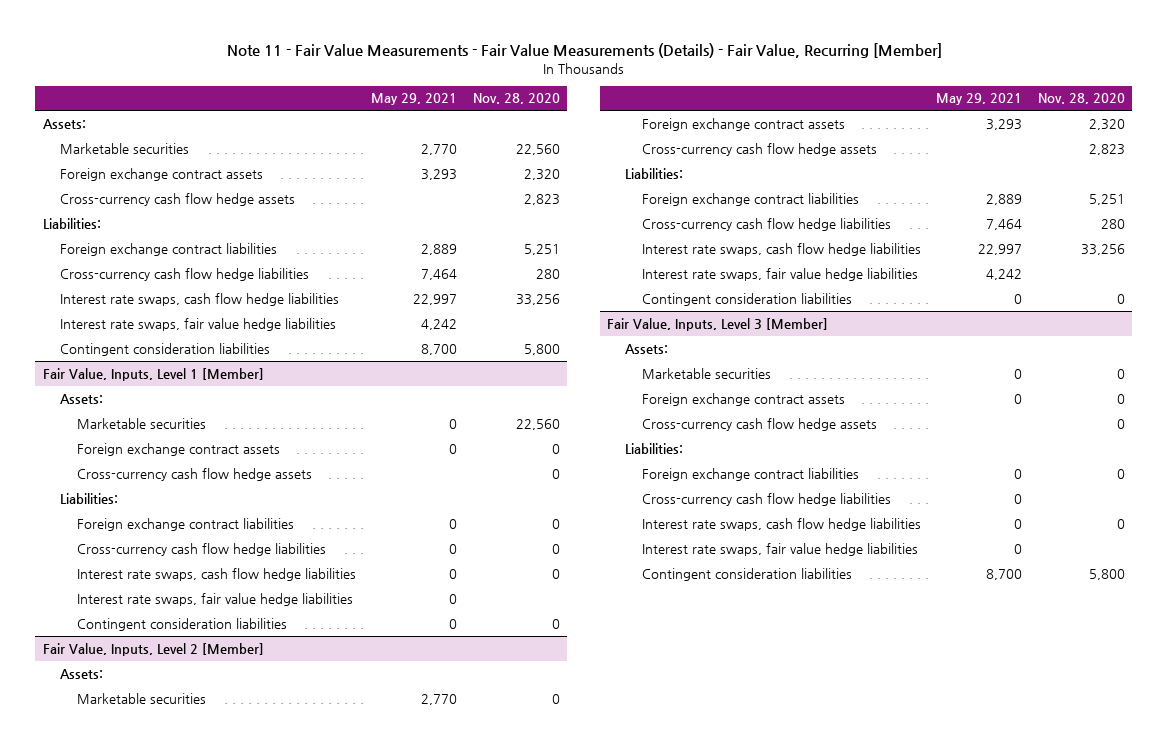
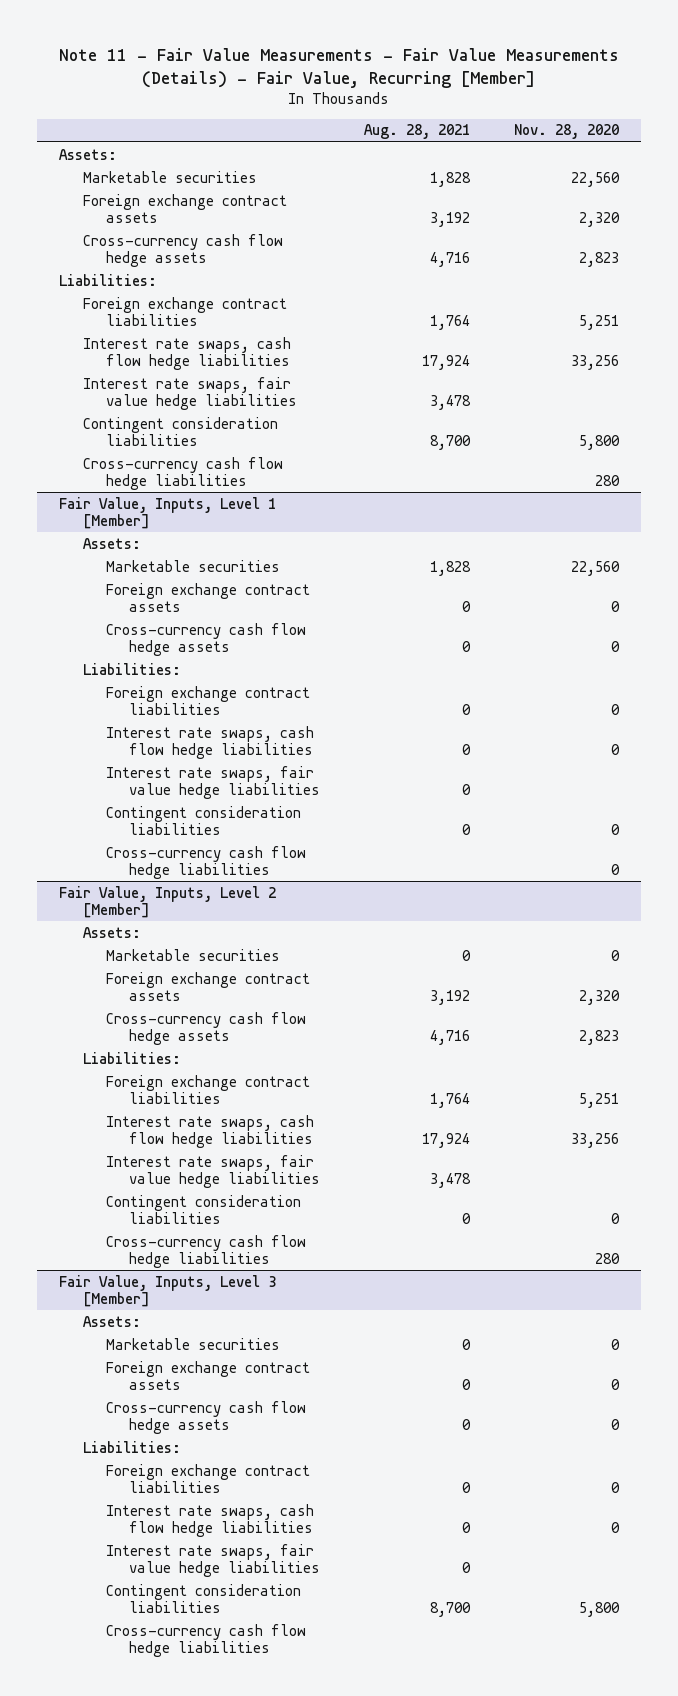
- | May 29, 2021 | Nov. 28, 2020
+ | Aug. 28, 2021 | Nov. 28, 2020
moved down: Cross-currency cash flow hedge liabilities | | 280
@ Fair Value, Inputs, Level 1 [Member]
moved down: Cross-currency cash flow hedge liabilities | | 0
@ Fair Value, Inputs, Level 2 [Member]
moved down: Cross-currency cash flow hedge liabilities | | 280
@ Fair Value, Inputs, Level 3 [Member]
moved down: Cross-currency cash flow hedge liabilities

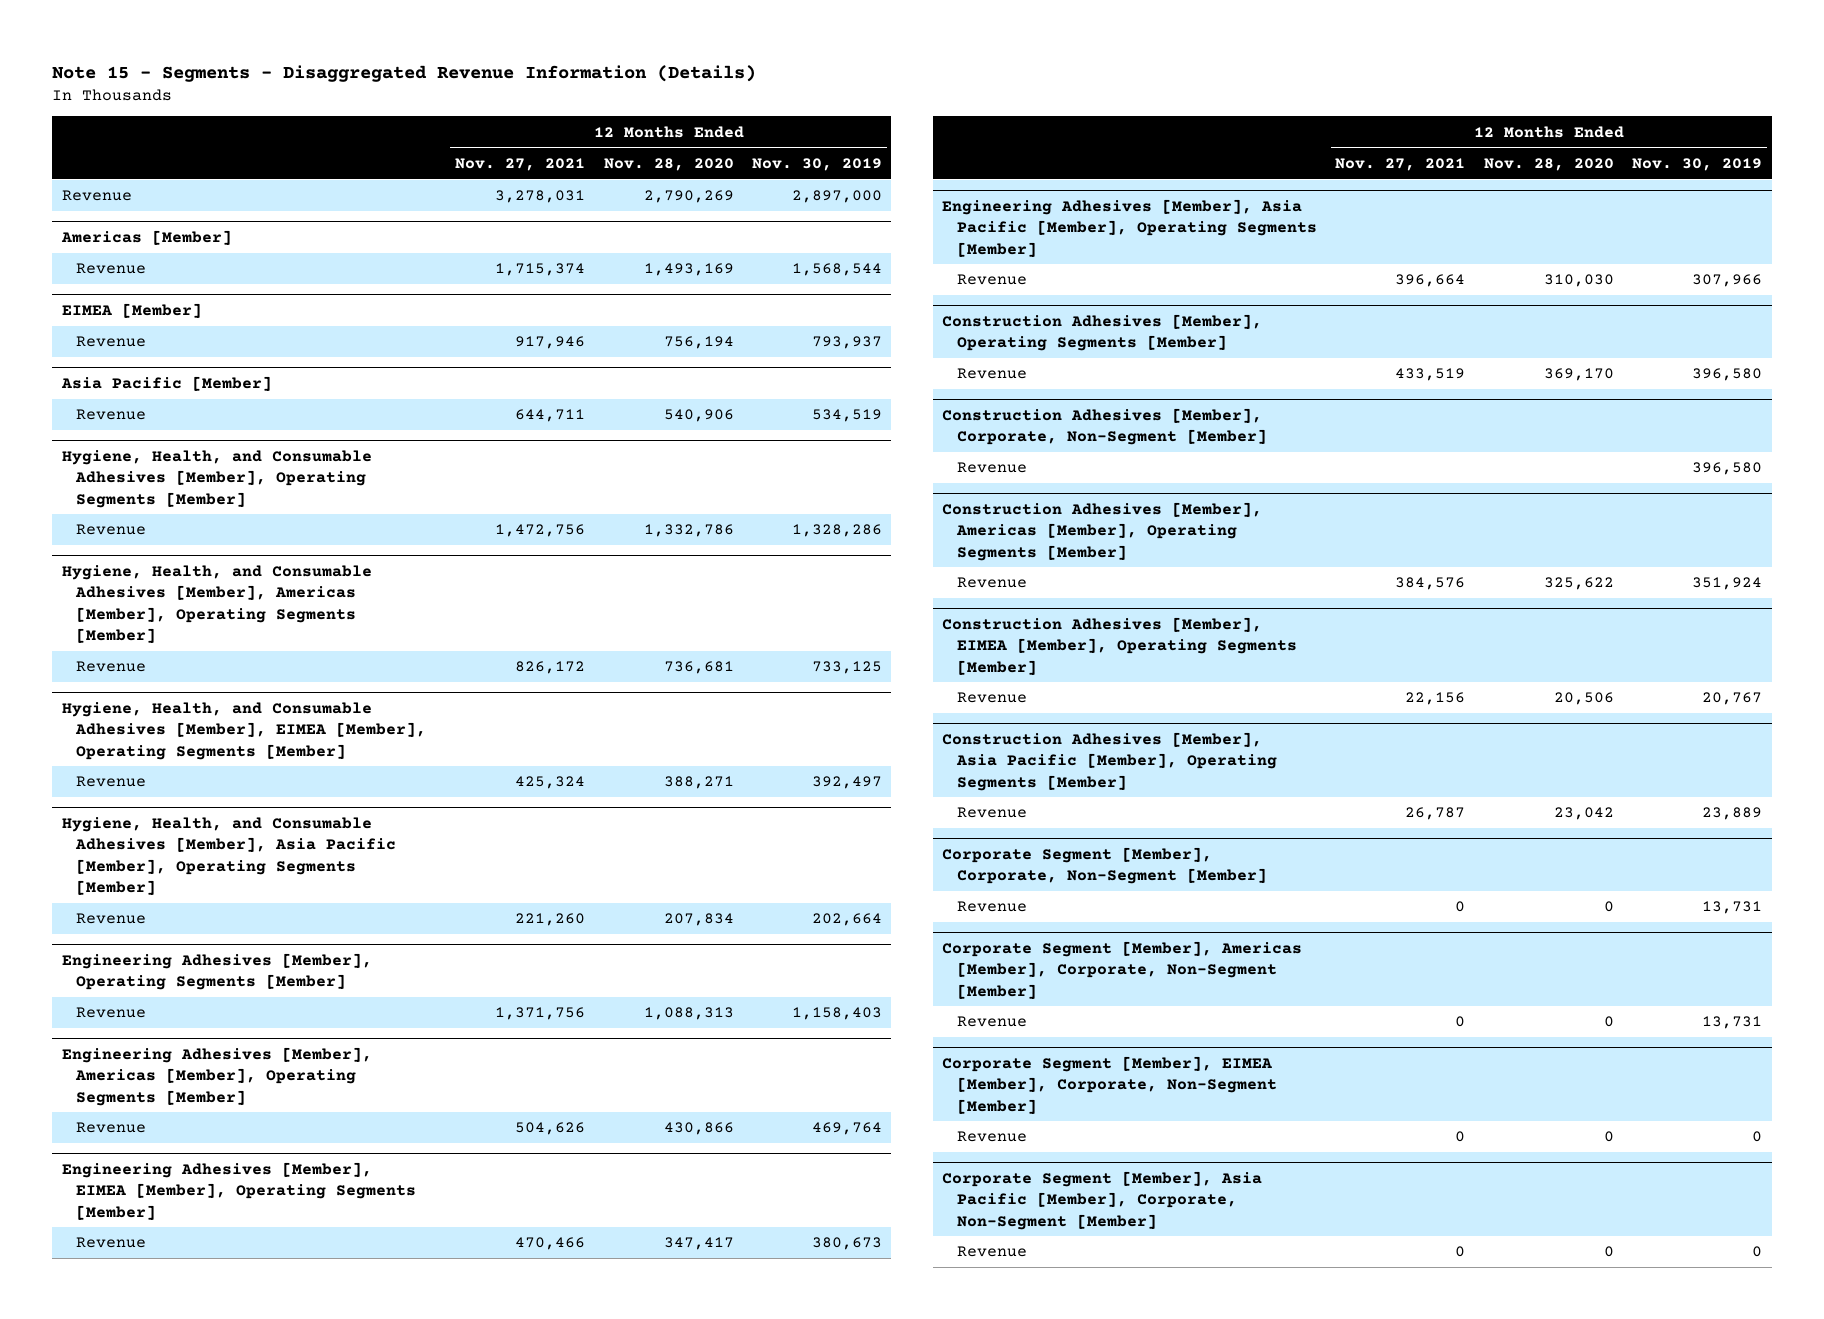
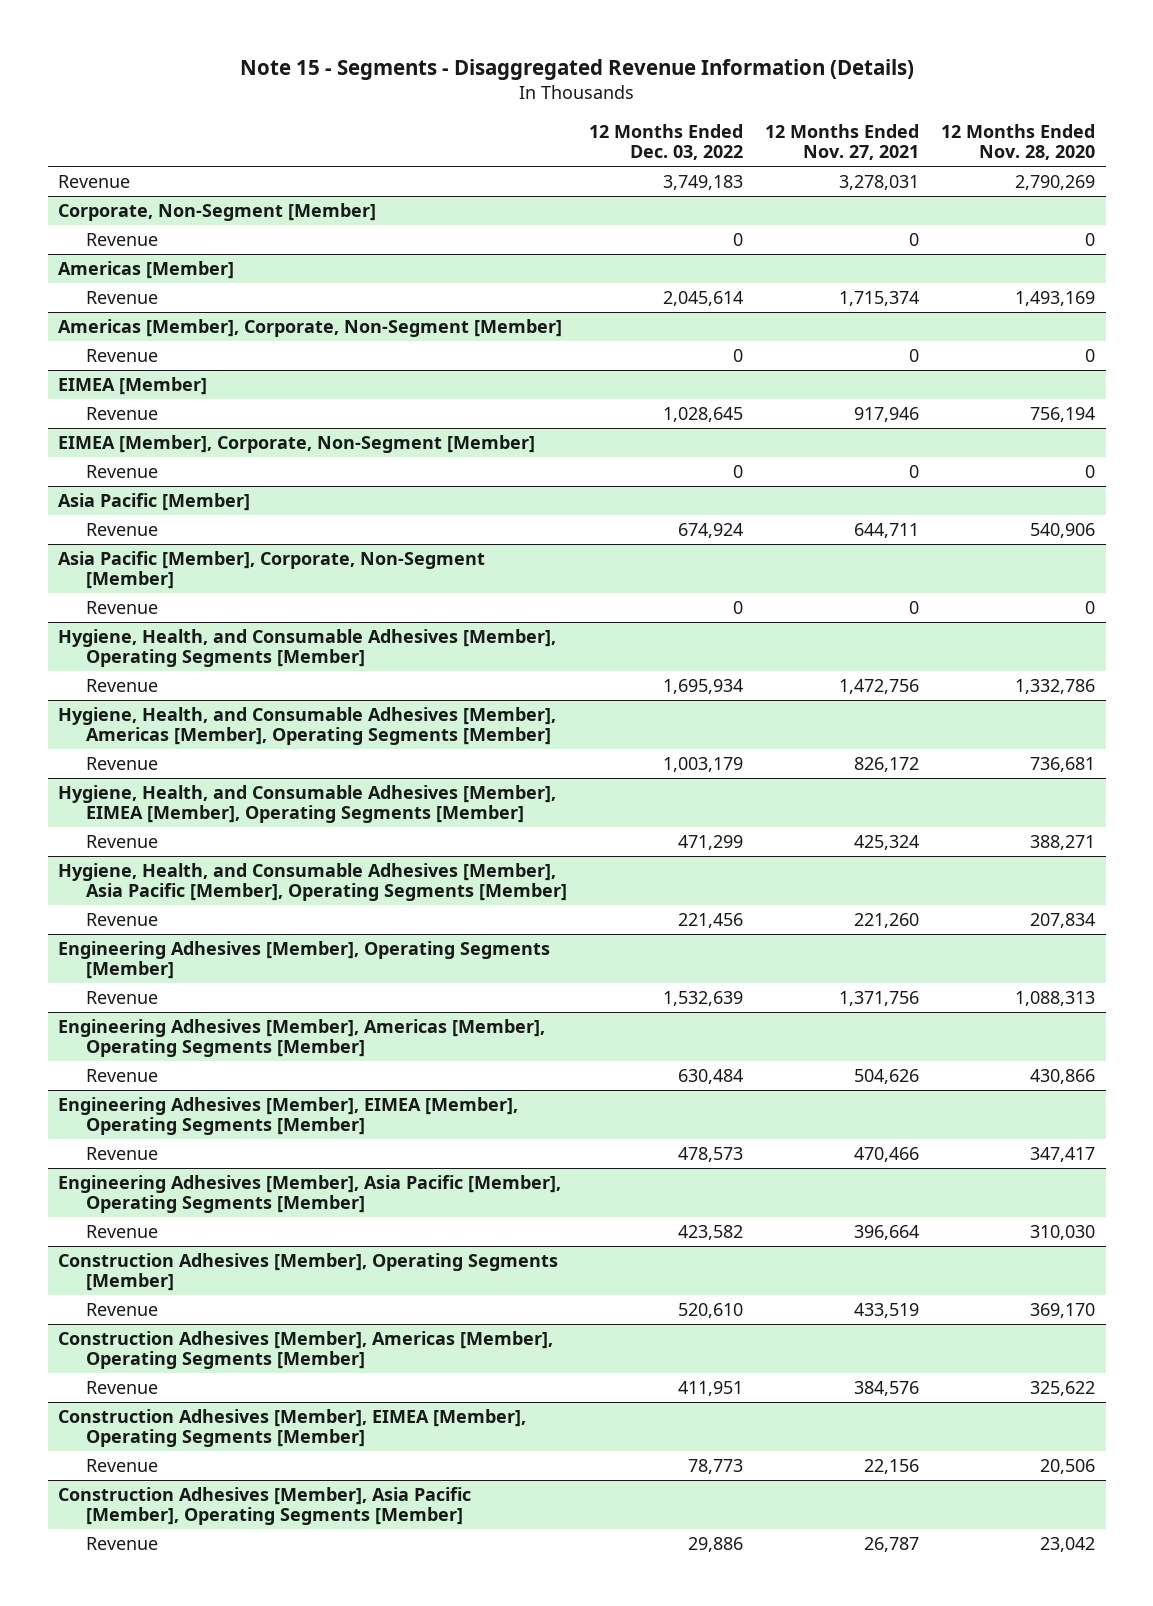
- | 12 Months Ended Nov. 27, 2021 | 12 Months Ended Nov. 28, 2020 | 12 Months Ended Nov. 30, 2019
+ | 12 Months Ended Dec. 03, 2022 | 12 Months Ended Nov. 27, 2021 | 12 Months Ended Nov. 28, 2020
+ Corporate, Non-Segment [Member]
+ Revenue | 0 | 0 | 0
+ Americas [Member], Corporate, Non-Segment [Member]
+ Revenue | 0 | 0 | 0
+ EIMEA [Member], Corporate, Non-Segment [Member]
+ Revenue | 0 | 0 | 0
+ Asia Pacific [Member], Corporate, Non-Segment [Member]
+ Revenue | 0 | 0 | 0
- Construction Adhesives [Member], Corporate, Non-Segment [Member]
- Revenue | | | 396,580
- Corporate Segment [Member], Corporate, Non-Segment [Member]
- Revenue | 0 | 0 | 13,731
- Corporate Segment [Member], Americas [Member], Corporate, Non-Segment [Member]
- Revenue | 0 | 0 | 13,731
- Corporate Segment [Member], EIMEA [Member], Corporate, Non-Segment [Member]
- Revenue | 0 | 0 | 0
- Corporate Segment [Member], Asia Pacific [Member], Corporate, Non-Segment [Member]
- Revenue | 0 | 0 | 0

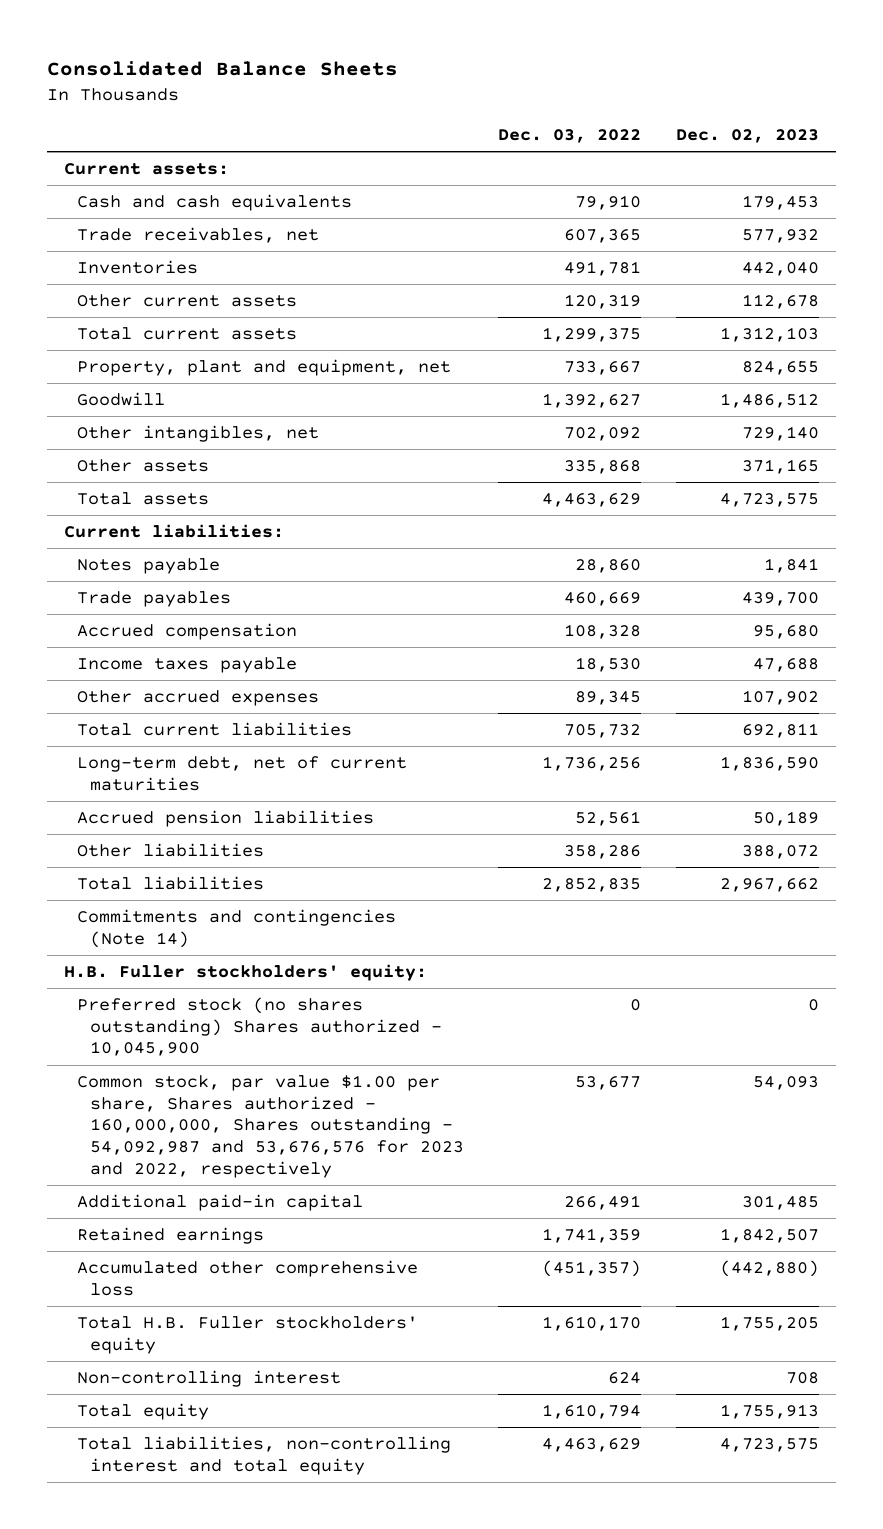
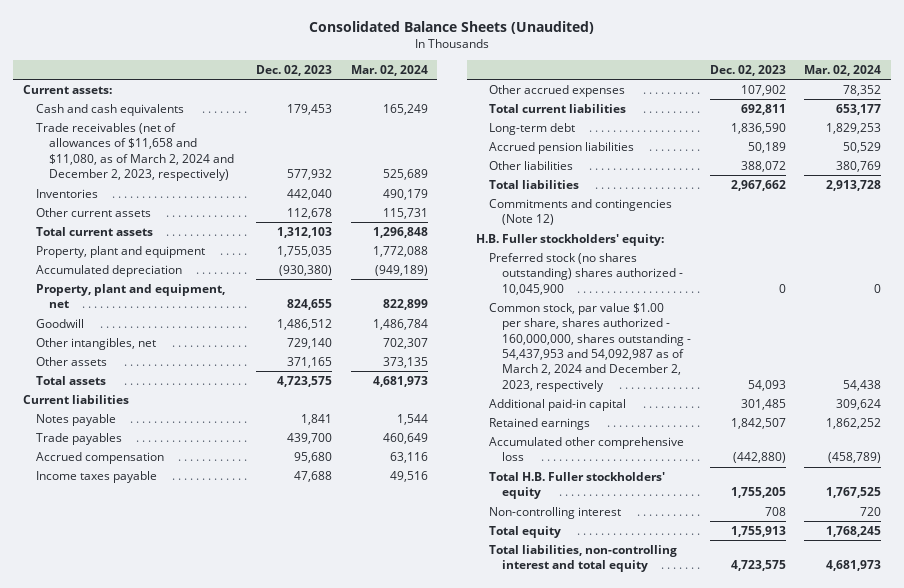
- Consolidated Balance Sheets
+ Consolidated Balance Sheets (Unaudited)
- | Dec. 03, 2022 | Dec. 02, 2023
+ | Dec. 02, 2023 | Mar. 02, 2024
- Trade receivables, net | 607,365 | 577,932
+ Trade receivables (net of allowances of $11,658 and $11,080, as of March 2, 2024 and December 2, 2023, respectively) | 577,932 | 525,689
+ Property, plant and equipment | 1,755,035 | 1,772,088
+ Accumulated depreciation | (930,380) | (949,189)
- Current liabilities:
+ Current liabilities
- Long-term debt, net of current maturities | 1,736,256 | 1,836,590
+ Long-term debt | 1,836,590 | 1,829,253
- Commitments and contingencies (Note 14)
+ Commitments and contingencies (Note 12)
- Preferred stock (no shares outstanding) Shares authorized - 10,045,900 | 0 | 0
- Common stock, par value $1.00 per share, Shares authorized - 160,000,000, Shares outstanding - 54,092,987 and 53,676,576 for 2023 and 2022, respectively | 53,677 | 54,093
+ Preferred stock (no shares outstanding) shares authorized - 10,045,900 | 0 | 0
+ Common stock, par value $1.00 per share, shares authorized - 160,000,000, shares outstanding - 54,437,953 and 54,092,987 as of March 2, 2024 and December 2, 2023, respectively | 54,093 | 54,438

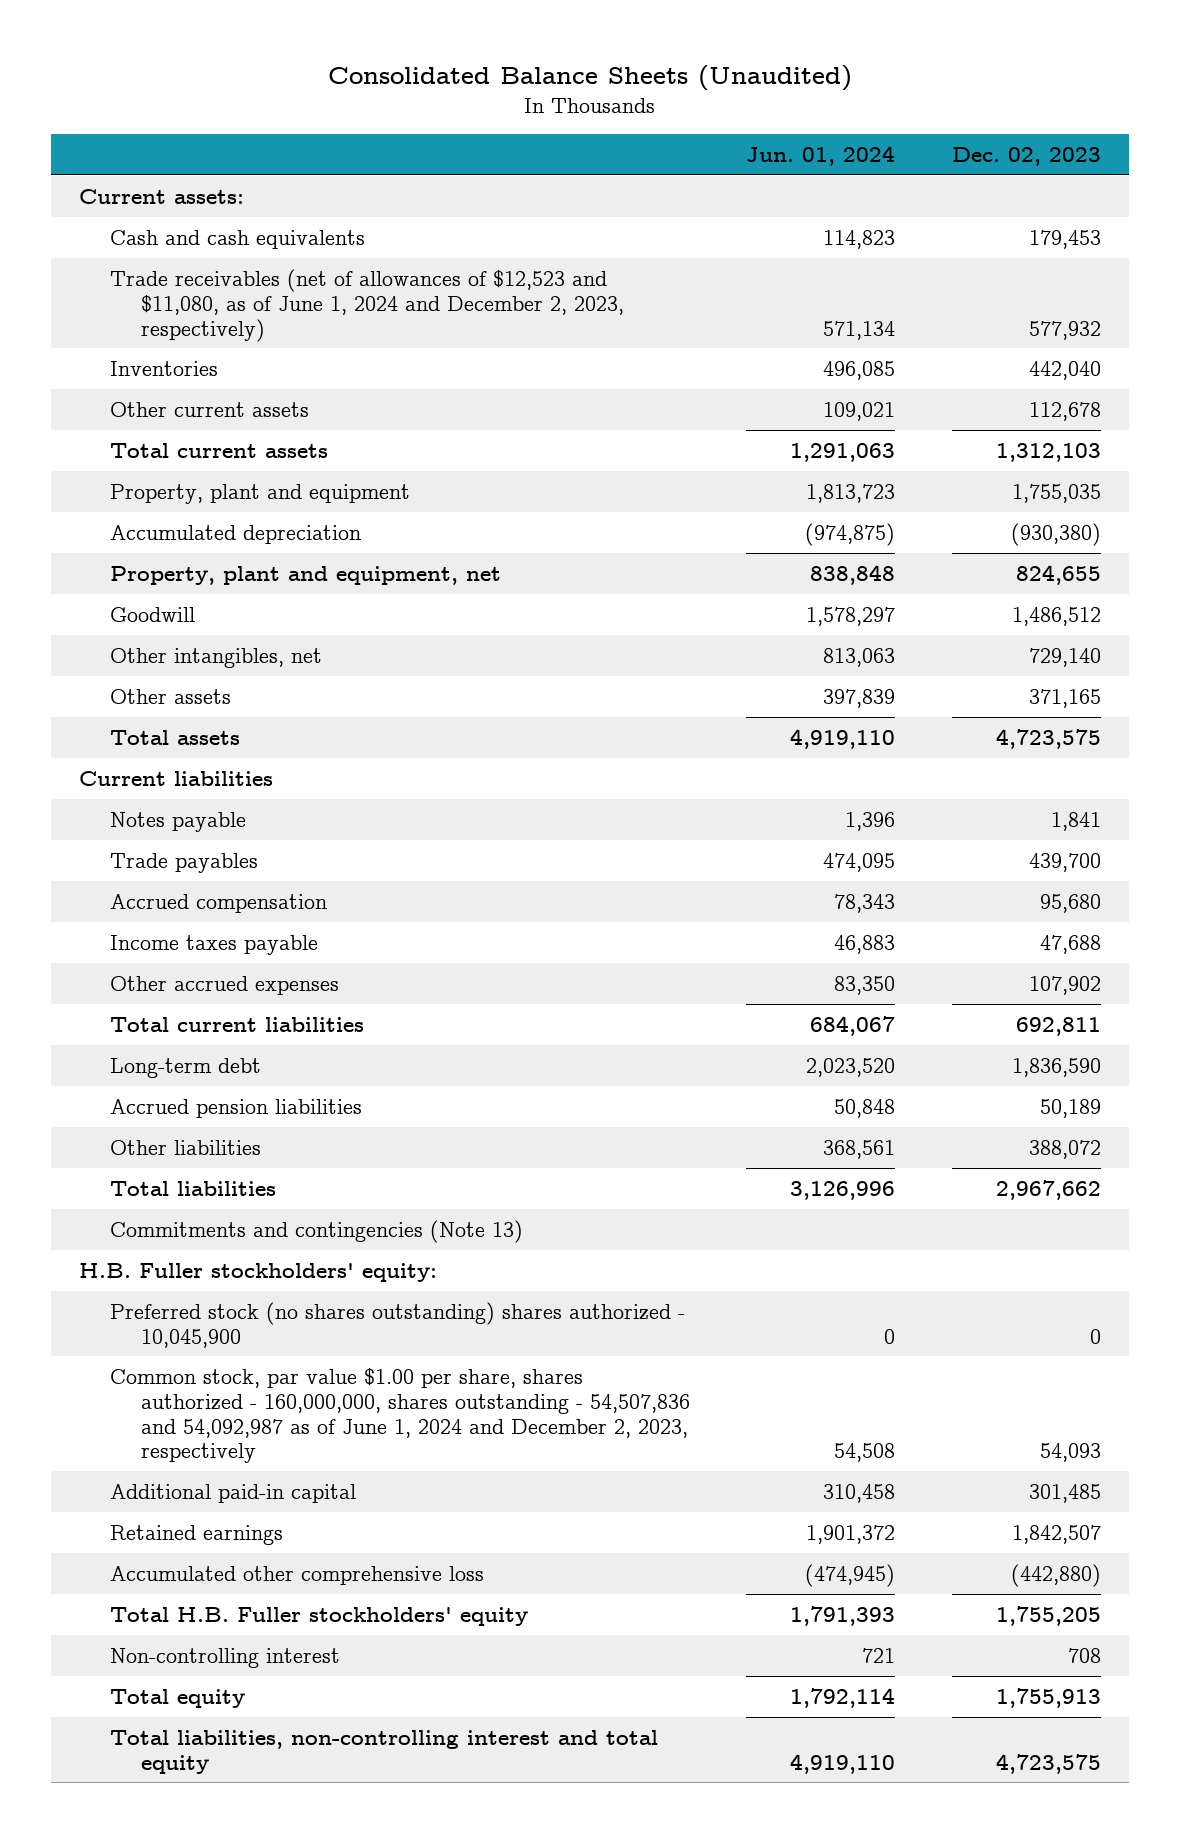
- | Dec. 02, 2023 | Mar. 02, 2024
+ | Jun. 01, 2024 | Dec. 02, 2023
- Trade receivables (net of allowances of $11,658 and $11,080, as of March 2, 2024 and December 2, 2023, respectively) | 577,932 | 525,689
+ Trade receivables (net of allowances of $12,523 and $11,080, as of June 1, 2024 and December 2, 2023, respectively) | 571,134 | 577,932
- Commitments and contingencies (Note 12)
+ Commitments and contingencies (Note 13)
- Common stock, par value $1.00 per share, shares authorized - 160,000,000, shares outstanding - 54,437,953 and 54,092,987 as of March 2, 2024 and December 2, 2023, respectively | 54,093 | 54,438
+ Common stock, par value $1.00 per share, shares authorized - 160,000,000, shares outstanding - 54,507,836 and 54,092,987 as of June 1, 2024 and December 2, 2023, respectively | 54,508 | 54,093

